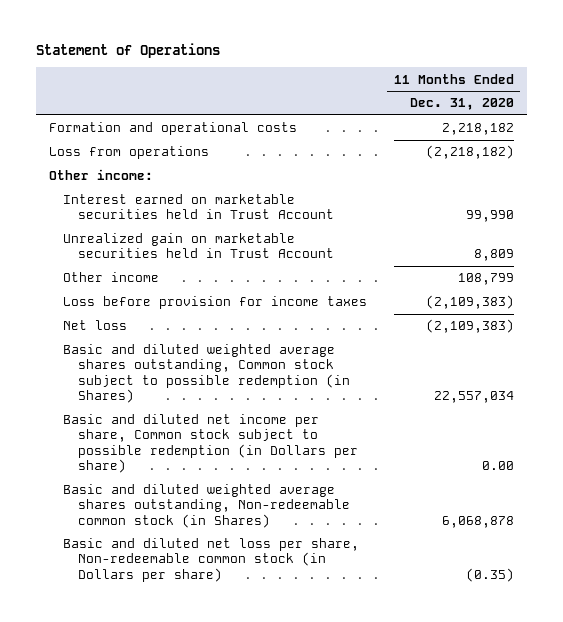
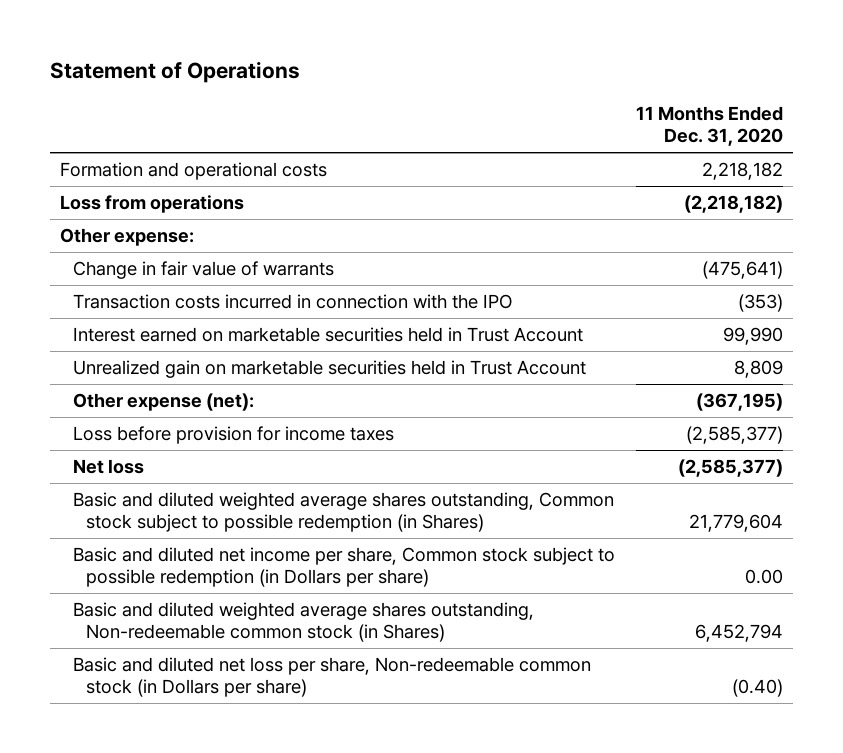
- Other income:
+ Other expense:
+ Change in fair value of warrants | (475,641)
+ Transaction costs incurred in connection with the IPO | (353)
- Other income | 108,799
- Loss before provision for income taxes | (2,109,383)
- Net loss | (2,109,383)
- Basic and diluted weighted average shares outstanding, Common stock subject to possible redemption (in Shares) | 22,557,034
+ Other expense (net): | (367,195)
+ Loss before provision for income taxes | (2,585,377)
+ Net loss | (2,585,377)
+ Basic and diluted weighted average shares outstanding, Common stock subject to possible redemption (in Shares) | 21,779,604
- Basic and diluted weighted average shares outstanding, Non-redeemable common stock (in Shares) | 6,068,878
- Basic and diluted net loss per share, Non-redeemable common stock (in Dollars per share) | (0.35)
+ Basic and diluted weighted average shares outstanding, Non-redeemable common stock (in Shares) | 6,452,794
+ Basic and diluted net loss per share, Non-redeemable common stock (in Dollars per share) | (0.40)

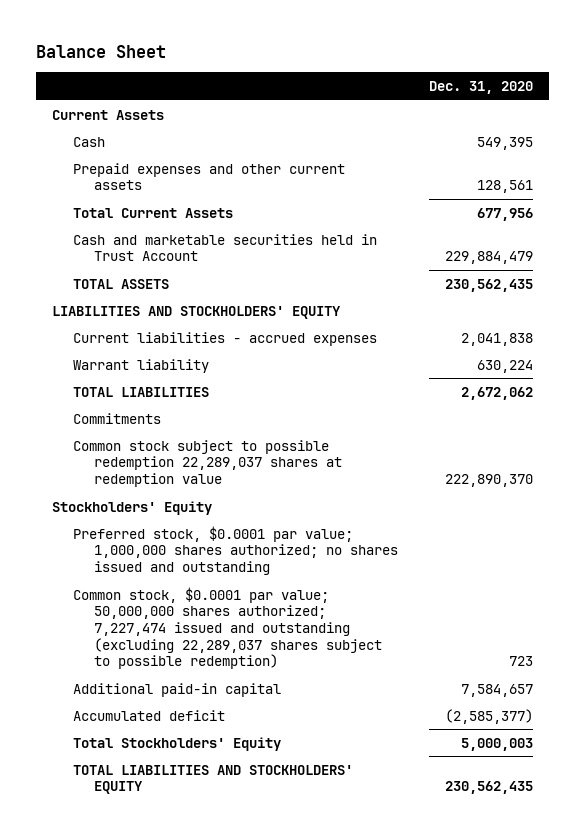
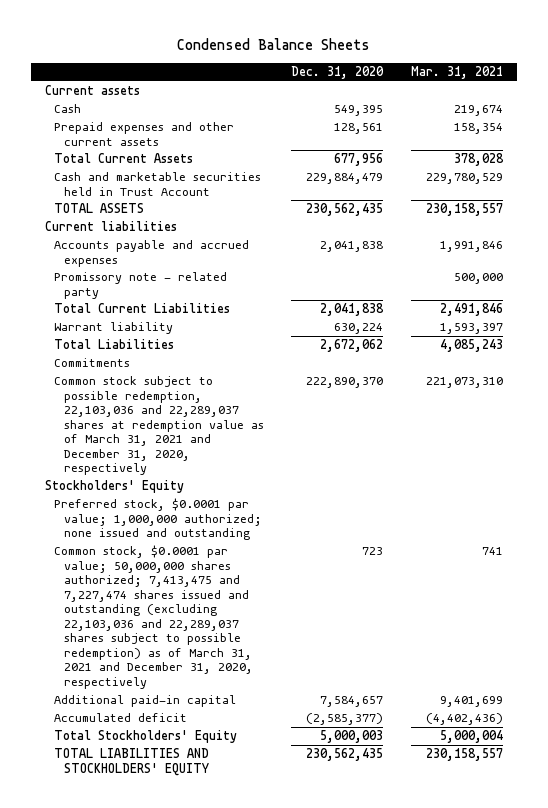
- Balance Sheet
+ Condensed Balance Sheets
- | Dec. 31, 2020
+ | Dec. 31, 2020 | Mar. 31, 2021
- Current Assets
+ Current assets
- LIABILITIES AND STOCKHOLDERS' EQUITY
- Current liabilities - accrued expenses | 2,041,838
+ Current liabilities
+ Accounts payable and accrued expenses | 2,041,838 | 1,991,846
+ Promissory note - related party | | 500,000
+ Total Current Liabilities | 2,041,838 | 2,491,846
- TOTAL LIABILITIES | 2,672,062
+ Total Liabilities | 2,672,062 | 4,085,243
- Common stock subject to possible redemption 22,289,037 shares at redemption value | 222,890,370
+ Common stock subject to possible redemption, 22,103,036 and 22,289,037 shares at redemption value as of March 31, 2021 and December 31, 2020, respectively | 222,890,370 | 221,073,310
- Preferred stock, $0.0001 par value; 1,000,000 shares authorized; no shares issued and outstanding
- Common stock, $0.0001 par value; 50,000,000 shares authorized; 7,227,474 issued and outstanding (excluding 22,289,037 shares subject to possible redemption) | 723
+ Preferred stock, $0.0001 par value; 1,000,000 authorized; none issued and outstanding
+ Common stock, $0.0001 par value; 50,000,000 shares authorized; 7,413,475 and 7,227,474 shares issued and outstanding (excluding 22,103,036 and 22,289,037 shares subject to possible redemption) as of March 31, 2021 and December 31, 2020, respectively | 723 | 741

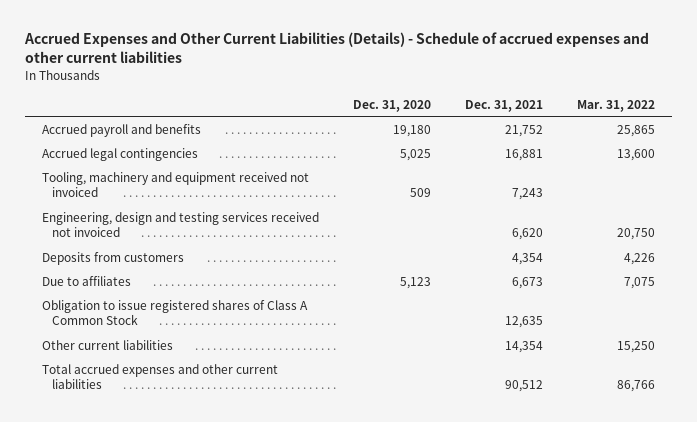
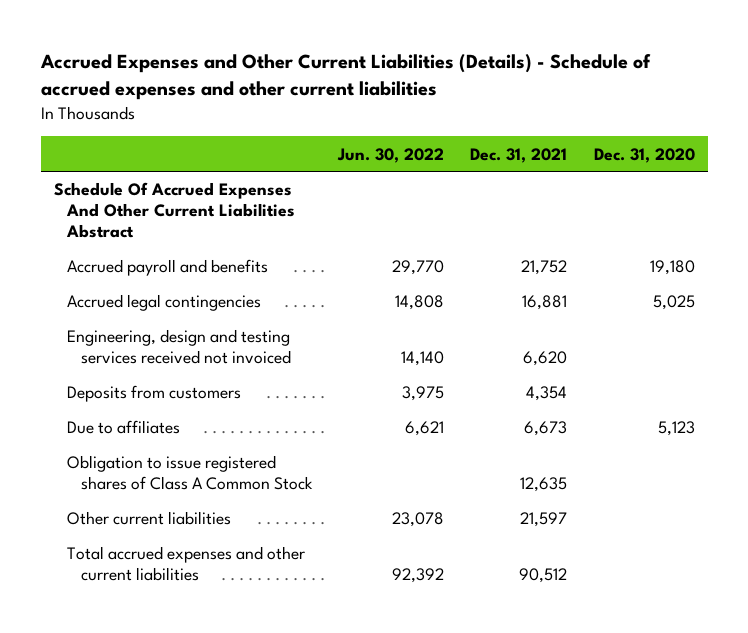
- | Dec. 31, 2020 | Dec. 31, 2021 | Mar. 31, 2022
+ | Jun. 30, 2022 | Dec. 31, 2021 | Dec. 31, 2020
+ Schedule Of Accrued Expenses And Other Current Liabilities Abstract
- Tooling, machinery and equipment received not invoiced | 509 | 7,243 |
- Other current liabilities | | 14,354 | 15,250
+ Other current liabilities | 23,078 | 21,597 |

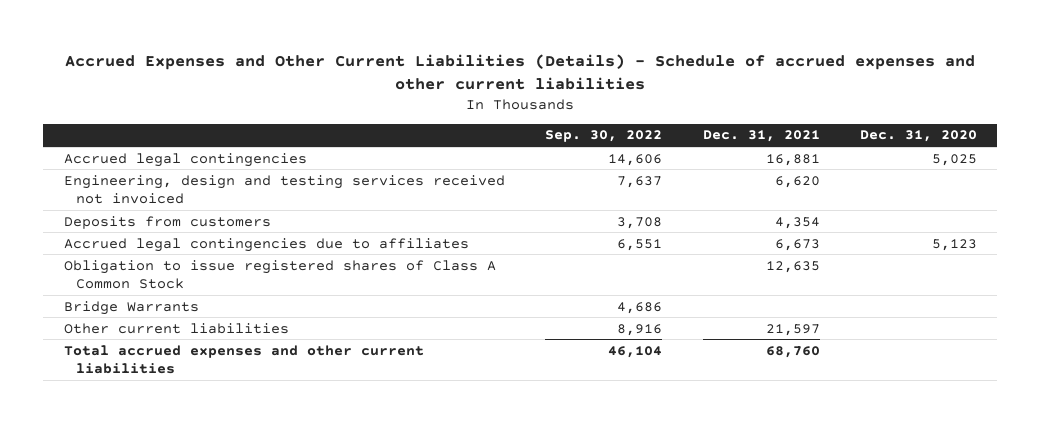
- | Jun. 30, 2022 | Dec. 31, 2021 | Dec. 31, 2020
+ | Sep. 30, 2022 | Dec. 31, 2021 | Dec. 31, 2020
- Schedule Of Accrued Expenses And Other Current Liabilities Abstract
- Accrued payroll and benefits | 29,770 | 21,752 | 19,180
- Due to affiliates | 6,621 | 6,673 | 5,123
+ Accrued legal contingencies due to affiliates | 6,551 | 6,673 | 5,123
+ Bridge Warrants | 4,686 | |
- Total accrued expenses and other current liabilities | 92,392 | 90,512 |
+ Total accrued expenses and other current liabilities | 46,104 | 68,760 |

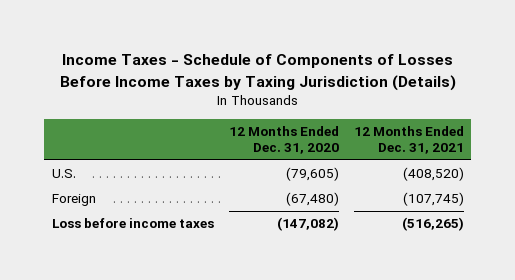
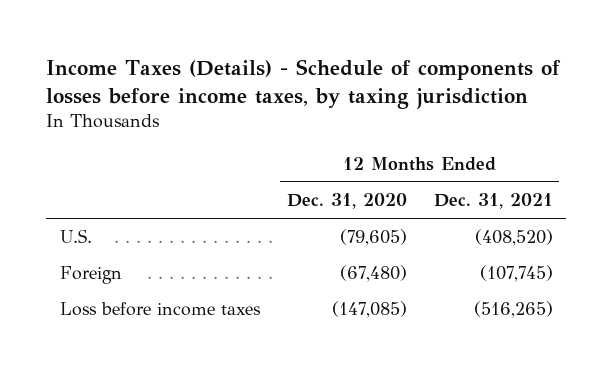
- Income Taxes - Schedule of Components of Losses Before Income Taxes by Taxing Jurisdiction (Details)
+ Income Taxes (Details) - Schedule of components of losses before income taxes, by taxing jurisdiction
- Loss before income taxes | (147,082) | (516,265)
+ Loss before income taxes | (147,085) | (516,265)

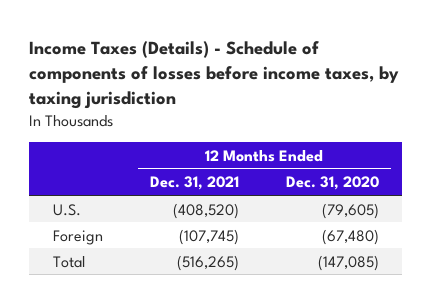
- | 12 Months Ended Dec. 31, 2020 | 12 Months Ended Dec. 31, 2021
+ | 12 Months Ended Dec. 31, 2021 | 12 Months Ended Dec. 31, 2020
- Loss before income taxes | (147,085) | (516,265)
+ Total | (516,265) | (147,085)

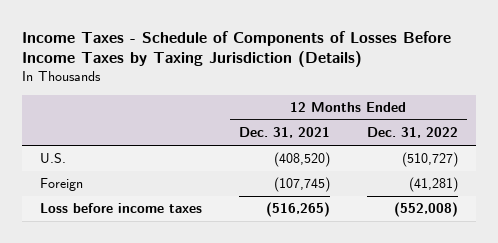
- Income Taxes (Details) - Schedule of components of losses before income taxes, by taxing jurisdiction
+ Income Taxes - Schedule of Components of Losses Before Income Taxes by Taxing Jurisdiction (Details)
- | 12 Months Ended Dec. 31, 2021 | 12 Months Ended Dec. 31, 2020
+ | 12 Months Ended Dec. 31, 2021 | 12 Months Ended Dec. 31, 2022
- Total | (516,265) | (147,085)
+ Loss before income taxes | (516,265) | (552,008)

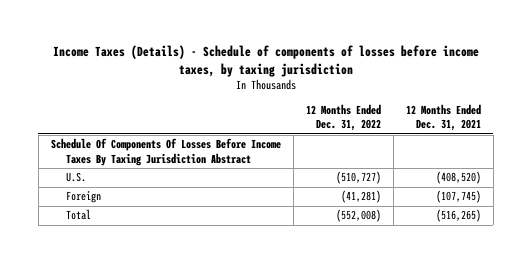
- Income Taxes - Schedule of Components of Losses Before Income Taxes by Taxing Jurisdiction (Details)
+ Income Taxes (Details) - Schedule of components of losses before income taxes, by taxing jurisdiction
- | 12 Months Ended Dec. 31, 2021 | 12 Months Ended Dec. 31, 2022
+ | 12 Months Ended Dec. 31, 2022 | 12 Months Ended Dec. 31, 2021
+ Schedule Of Components Of Losses Before Income Taxes By Taxing Jurisdiction Abstract
- Loss before income taxes | (516,265) | (552,008)
+ Total | (552,008) | (516,265)

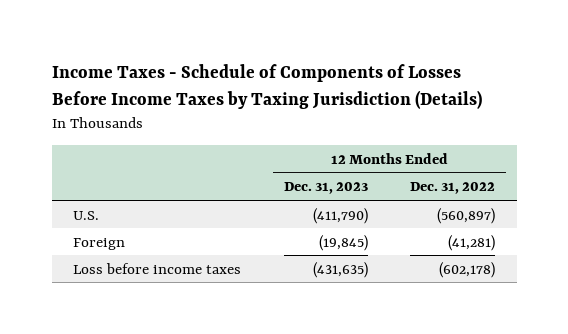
- Income Taxes (Details) - Schedule of components of losses before income taxes, by taxing jurisdiction
+ Income Taxes - Schedule of Components of Losses Before Income Taxes by Taxing Jurisdiction (Details)
- | 12 Months Ended Dec. 31, 2022 | 12 Months Ended Dec. 31, 2021
+ | 12 Months Ended Dec. 31, 2023 | 12 Months Ended Dec. 31, 2022
- Schedule Of Components Of Losses Before Income Taxes By Taxing Jurisdiction Abstract
- U.S. | (510,727) | (408,520)
+ U.S. | (411,790) | (560,897)
- Total | (552,008) | (516,265)
+ Loss before income taxes | (431,635) | (602,178)

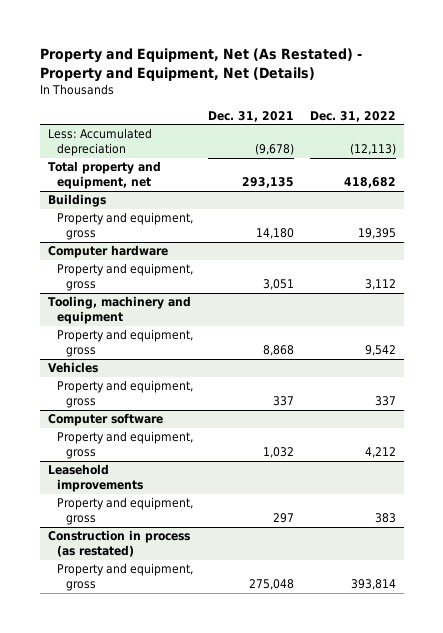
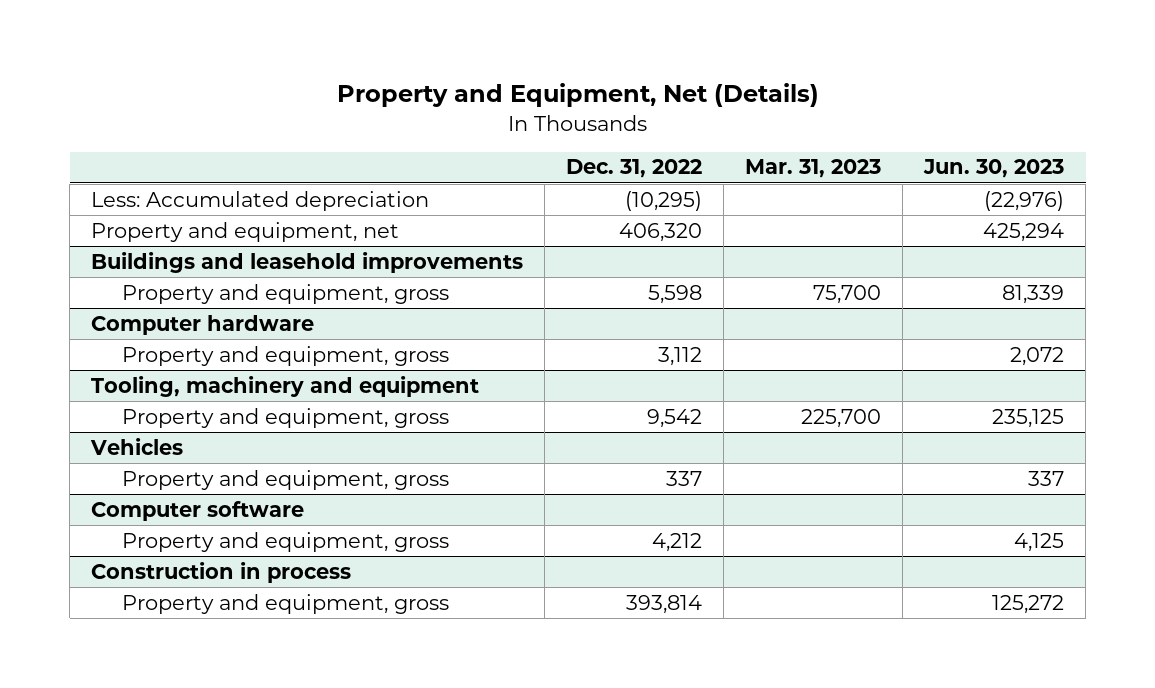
- Property and Equipment, Net (As Restated) - Property and Equipment, Net (Details)
+ Property and Equipment, Net (Details)
- | Dec. 31, 2021 | Dec. 31, 2022
+ | Dec. 31, 2022 | Mar. 31, 2023 | Jun. 30, 2023
- Less: Accumulated depreciation | (9,678) | (12,113)
- Total property and equipment, net | 293,135 | 418,682
- Buildings
- Property and equipment, gross | 14,180 | 19,395
+ Less: Accumulated depreciation | (10,295) | | (22,976)
+ Property and equipment, net | 406,320 | | 425,294
+ Buildings and leasehold improvements
+ Property and equipment, gross | 5,598 | 75,700 | 81,339
- Leasehold improvements
- Property and equipment, gross | 297 | 383
- Construction in process (as restated)
+ Construction in process

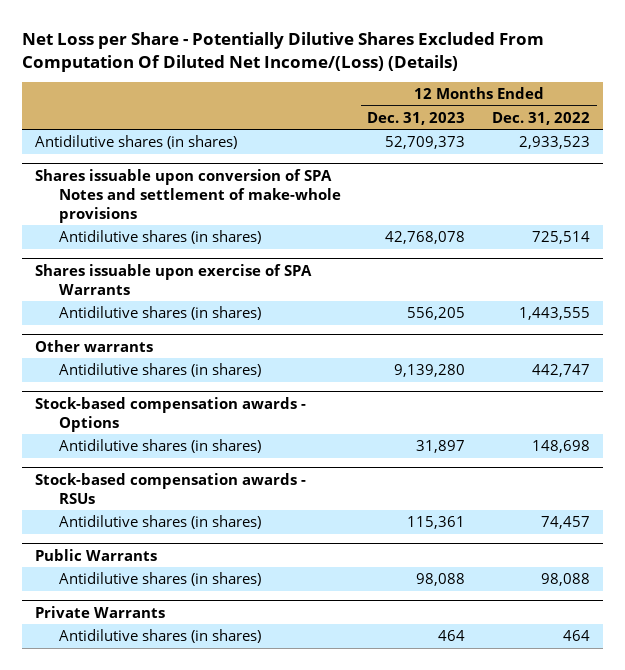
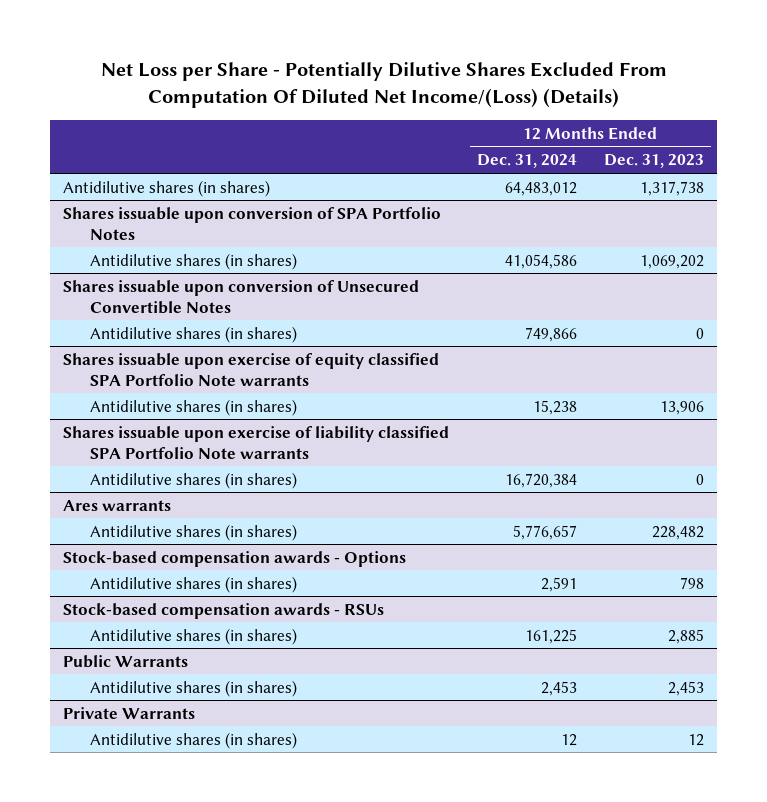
- | 12 Months Ended Dec. 31, 2023 | 12 Months Ended Dec. 31, 2022
+ | 12 Months Ended Dec. 31, 2024 | 12 Months Ended Dec. 31, 2023
- Antidilutive shares (in shares) | 52,709,373 | 2,933,523
- Shares issuable upon conversion of SPA Notes and settlement of make-whole provisions
- Antidilutive shares (in shares) | 42,768,078 | 725,514
- Shares issuable upon exercise of SPA Warrants
- Antidilutive shares (in shares) | 556,205 | 1,443,555
- Other warrants
- Antidilutive shares (in shares) | 9,139,280 | 442,747
+ Antidilutive shares (in shares) | 64,483,012 | 1,317,738
+ Shares issuable upon conversion of SPA Portfolio Notes
+ Antidilutive shares (in shares) | 41,054,586 | 1,069,202
+ Shares issuable upon conversion of Unsecured Convertible Notes
+ Antidilutive shares (in shares) | 749,866 | 0
+ Shares issuable upon exercise of equity classified SPA Portfolio Note warrants
+ Antidilutive shares (in shares) | 15,238 | 13,906
+ Shares issuable upon exercise of liability classified SPA Portfolio Note warrants
+ Antidilutive shares (in shares) | 16,720,384 | 0
+ Ares warrants
+ Antidilutive shares (in shares) | 5,776,657 | 228,482
@ Stock-based compensation awards - Options
- Antidilutive shares (in shares) | 31,897 | 148,698
+ Antidilutive shares (in shares) | 2,591 | 798
@ Stock-based compensation awards - RSUs
- Antidilutive shares (in shares) | 115,361 | 74,457
+ Antidilutive shares (in shares) | 161,225 | 2,885
@ Public Warrants
- Antidilutive shares (in shares) | 98,088 | 98,088
+ Antidilutive shares (in shares) | 2,453 | 2,453
@ Private Warrants
- Antidilutive shares (in shares) | 464 | 464
+ Antidilutive shares (in shares) | 12 | 12

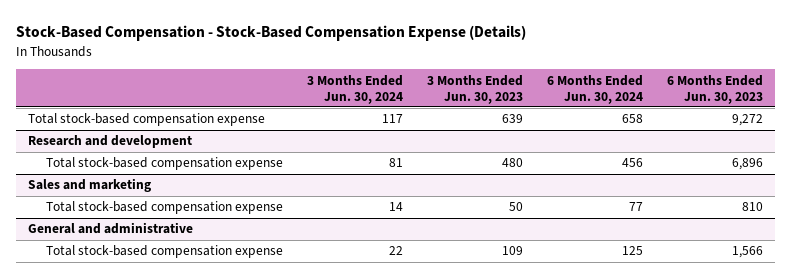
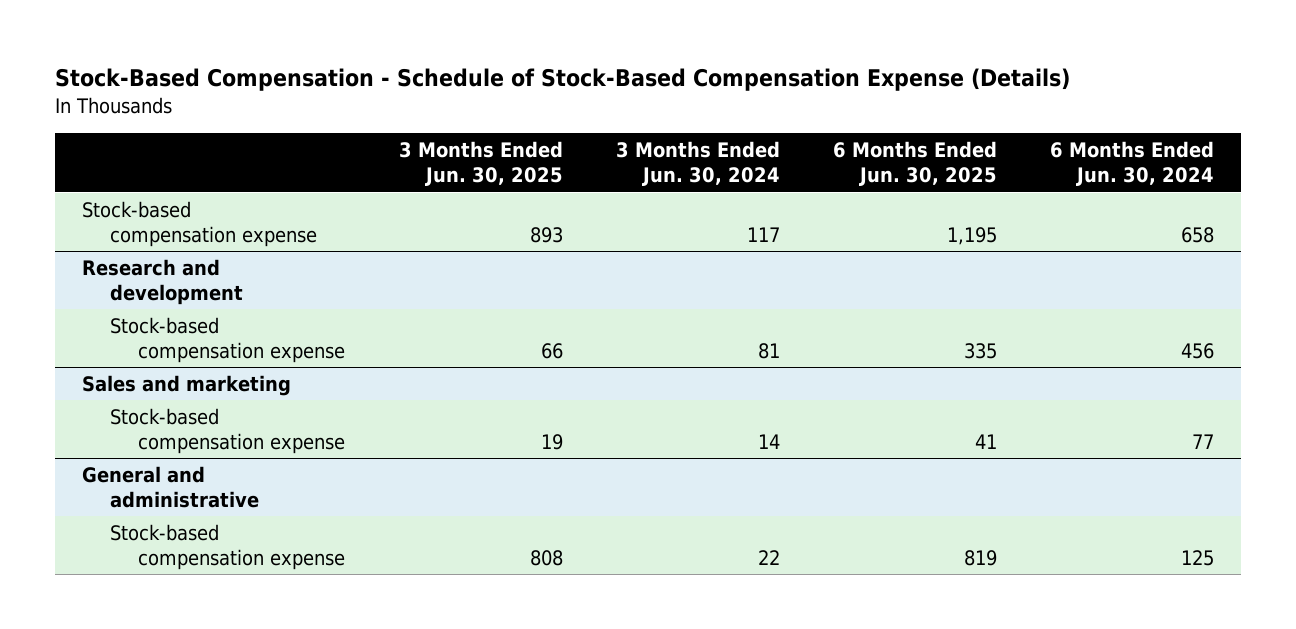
- Stock-Based Compensation - Stock-Based Compensation Expense (Details)
+ Stock-Based Compensation - Schedule of Stock-Based Compensation Expense (Details)
- | 3 Months Ended Jun. 30, 2024 | 3 Months Ended Jun. 30, 2023 | 6 Months Ended Jun. 30, 2024 | 6 Months Ended Jun. 30, 2023
+ | 3 Months Ended Jun. 30, 2025 | 3 Months Ended Jun. 30, 2024 | 6 Months Ended Jun. 30, 2025 | 6 Months Ended Jun. 30, 2024
- Total stock-based compensation expense | 117 | 639 | 658 | 9,272
+ Stock-based compensation expense | 893 | 117 | 1,195 | 658
@ Research and development
- Total stock-based compensation expense | 81 | 480 | 456 | 6,896
+ Stock-based compensation expense | 66 | 81 | 335 | 456
@ Sales and marketing
- Total stock-based compensation expense | 14 | 50 | 77 | 810
+ Stock-based compensation expense | 19 | 14 | 41 | 77
@ General and administrative
- Total stock-based compensation expense | 22 | 109 | 125 | 1,566
+ Stock-based compensation expense | 808 | 22 | 819 | 125

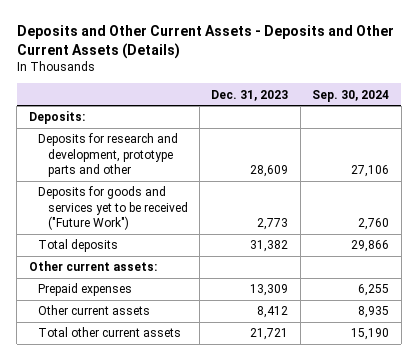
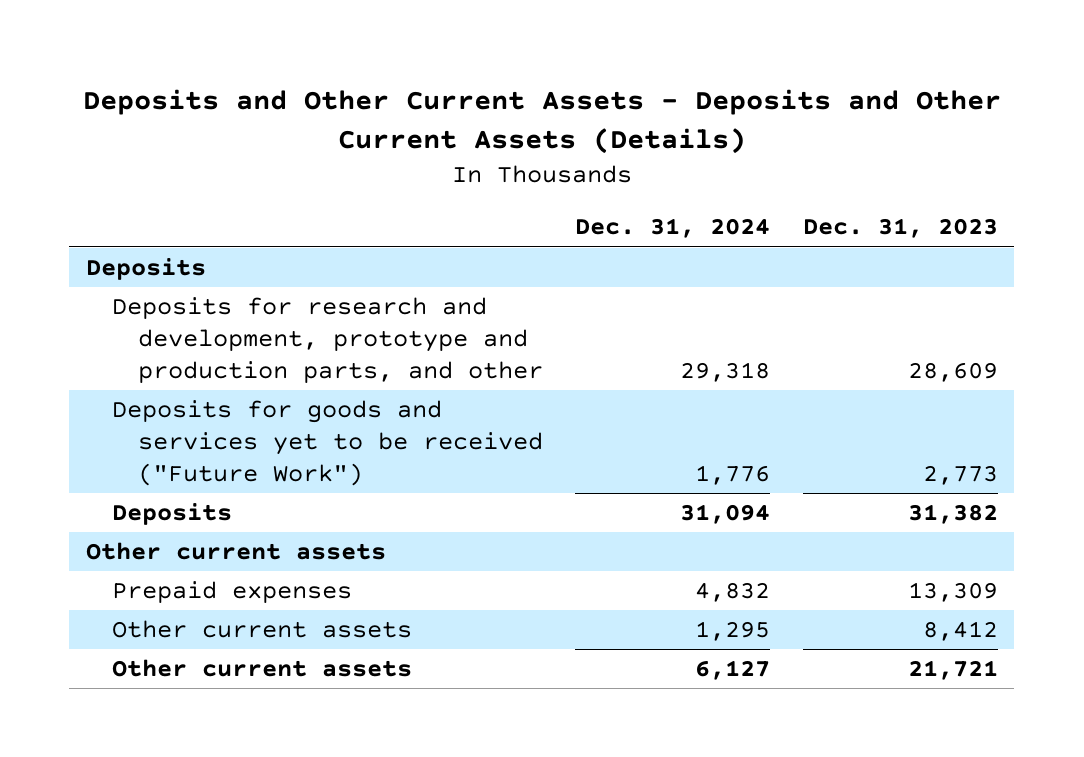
- | Dec. 31, 2023 | Sep. 30, 2024
+ | Dec. 31, 2024 | Dec. 31, 2023
- Deposits:
- Deposits for research and development, prototype parts and other | 28,609 | 27,106
+ Deposits
+ Deposits for research and development, prototype and production parts, and other | 29,318 | 28,609
- Total deposits | 31,382 | 29,866
- Other current assets:
+ Deposits | 31,094 | 31,382
+ Other current assets
- Total other current assets | 21,721 | 15,190
+ Other current assets | 6,127 | 21,721

